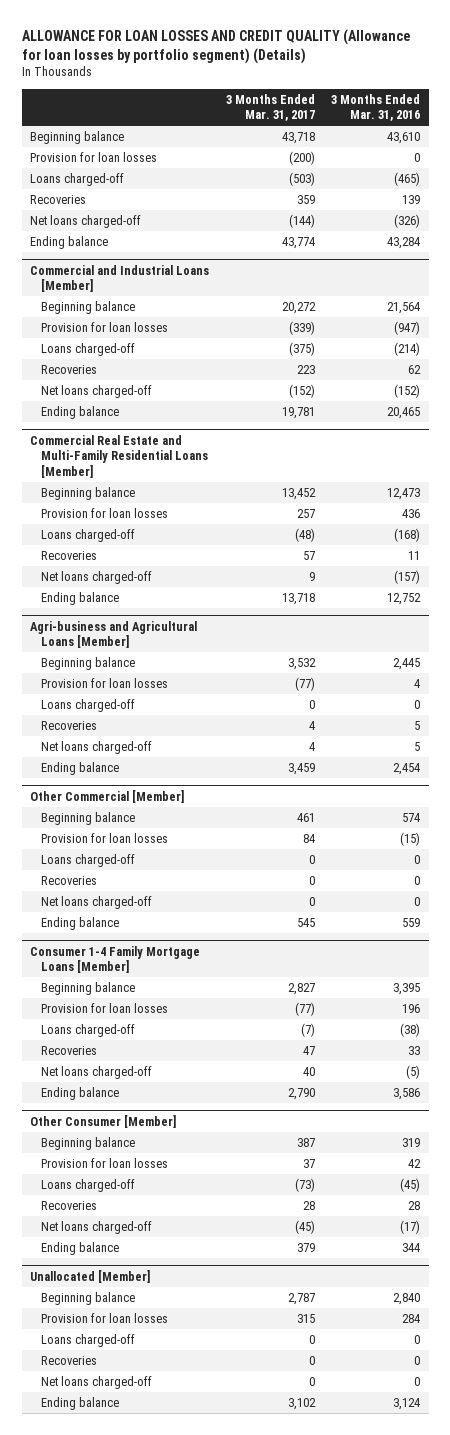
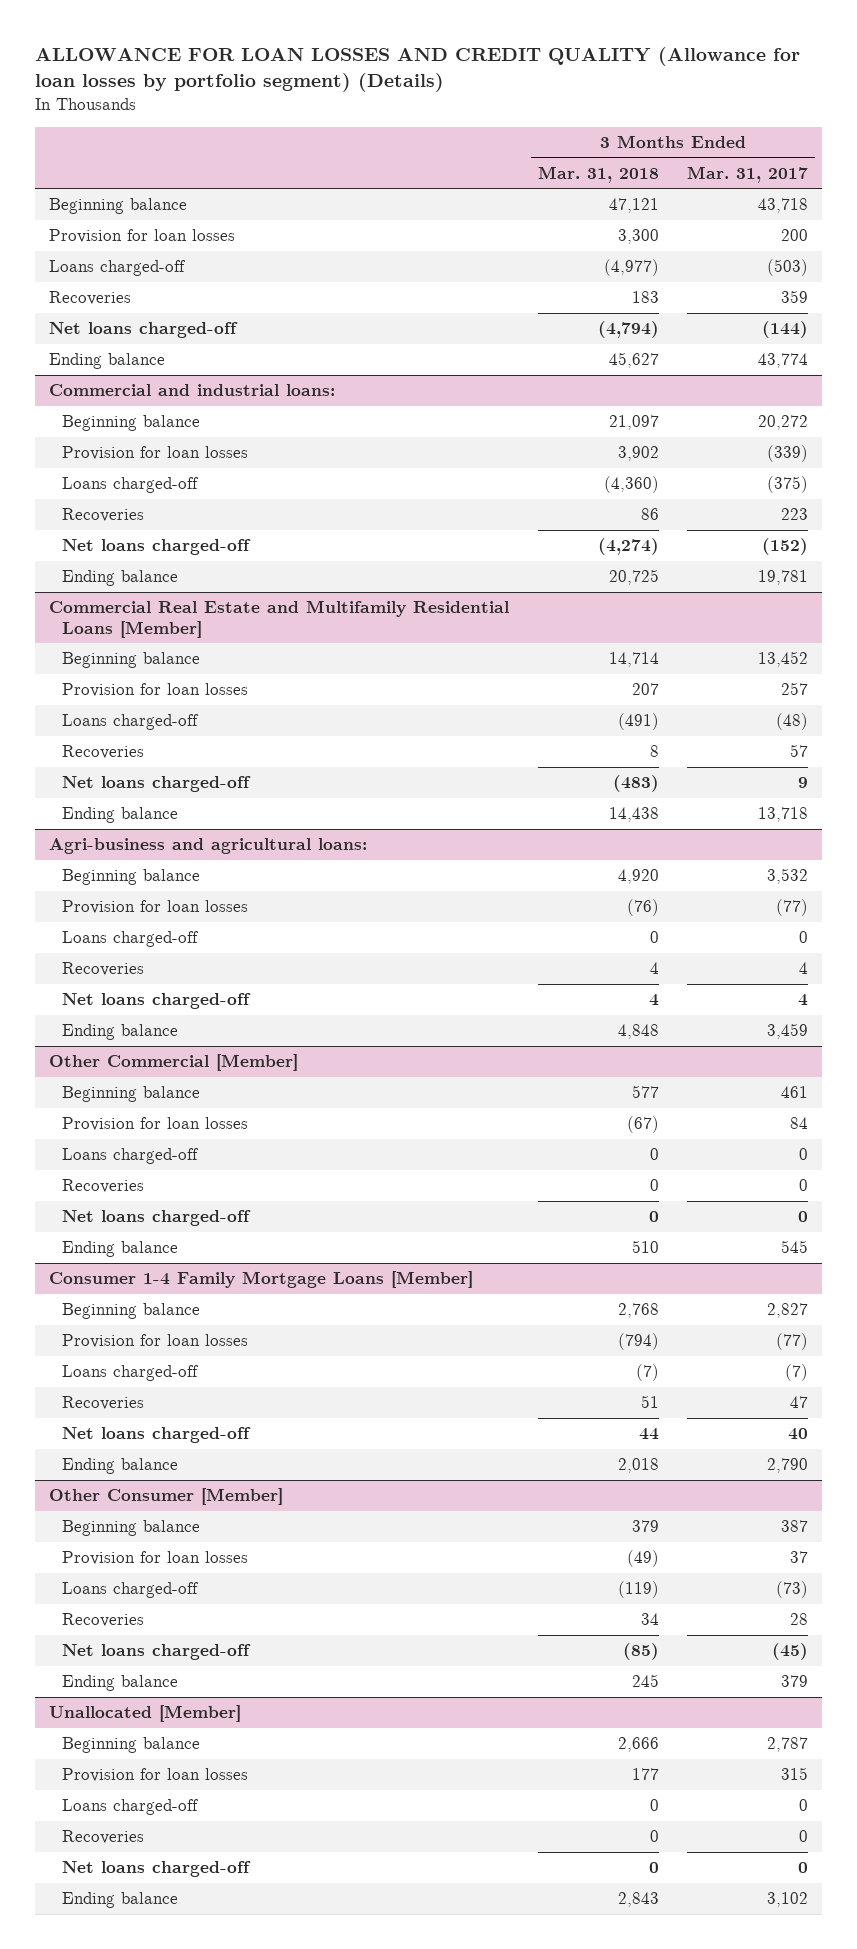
- | 3 Months Ended Mar. 31, 2017 | 3 Months Ended Mar. 31, 2016
+ | 3 Months Ended Mar. 31, 2018 | 3 Months Ended Mar. 31, 2017
- Provision for loan losses | (200) | 0
+ Provision for loan losses | 3,300 | 200
- Commercial and Industrial Loans [Member]
+ Commercial and industrial loans:
- Commercial Real Estate and Multi-Family Residential Loans [Member]
+ Commercial Real Estate and Multifamily Residential Loans [Member]
- Agri-business and Agricultural Loans [Member]
+ Agri-business and agricultural loans:

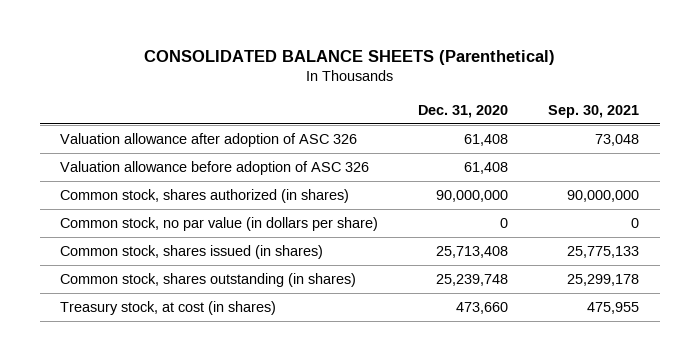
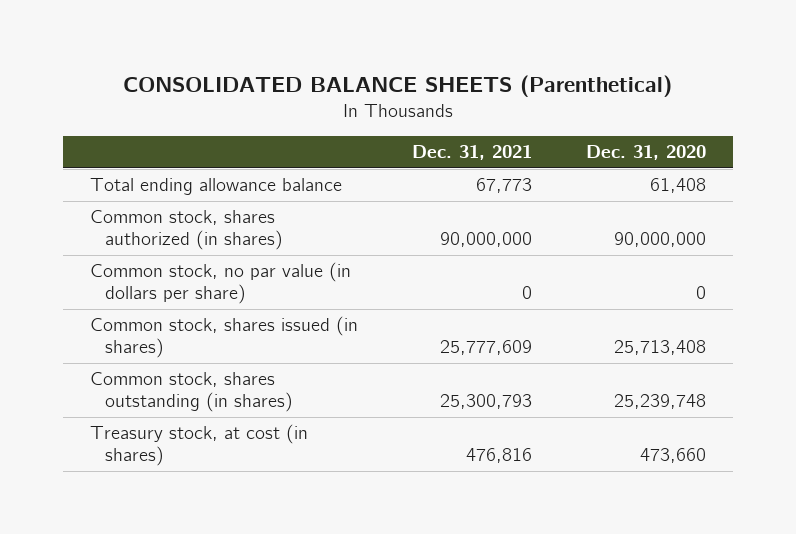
- | Dec. 31, 2020 | Sep. 30, 2021
+ | Dec. 31, 2021 | Dec. 31, 2020
- Valuation allowance after adoption of ASC 326 | 61,408 | 73,048
- Valuation allowance before adoption of ASC 326 | 61,408 |
+ Total ending allowance balance | 67,773 | 61,408

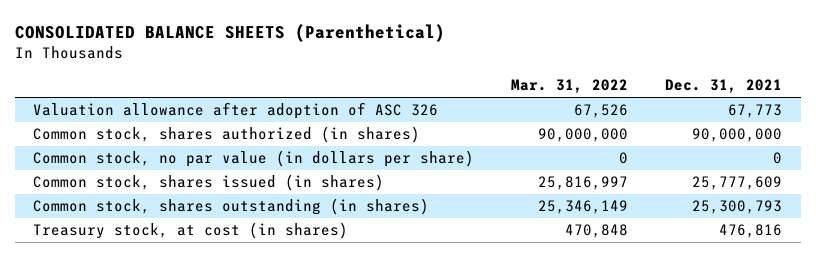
- | Dec. 31, 2021 | Dec. 31, 2020
+ | Mar. 31, 2022 | Dec. 31, 2021
- Total ending allowance balance | 67,773 | 61,408
+ Valuation allowance after adoption of ASC 326 | 67,526 | 67,773

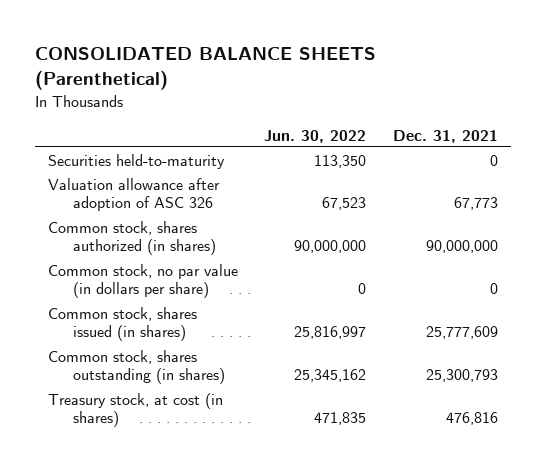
- | Mar. 31, 2022 | Dec. 31, 2021
+ | Jun. 30, 2022 | Dec. 31, 2021
+ Securities held-to-maturity | 113,350 | 0

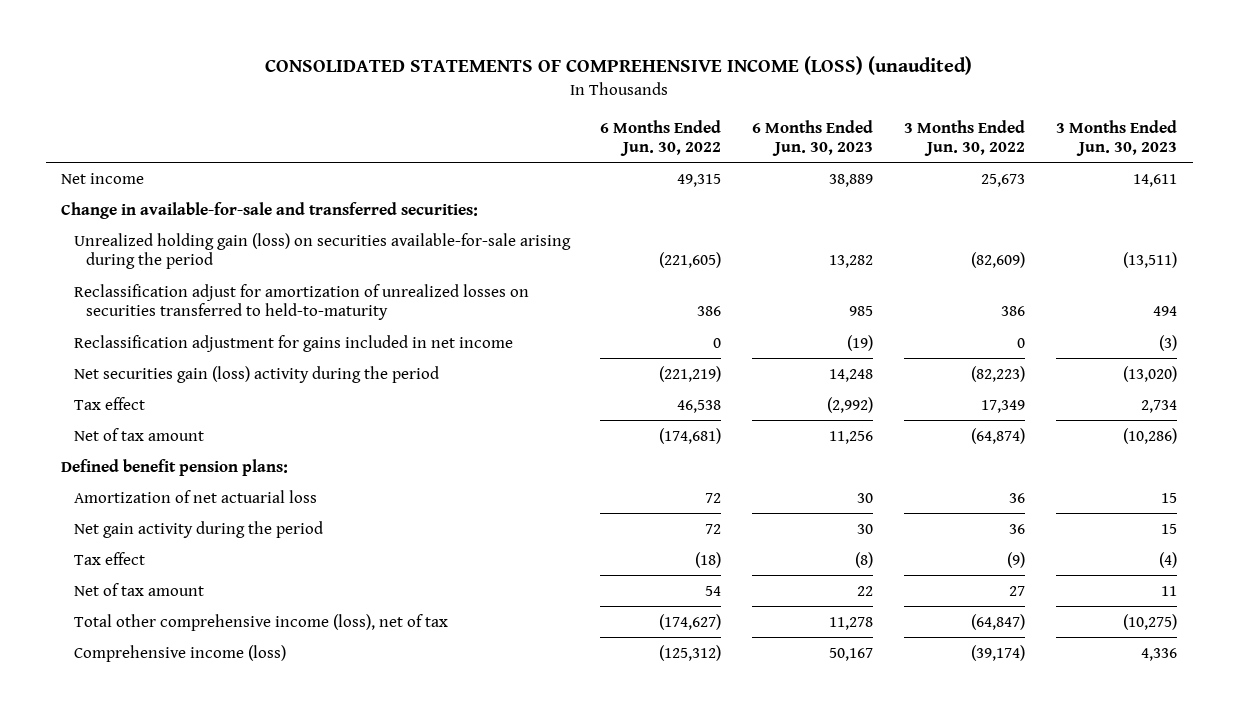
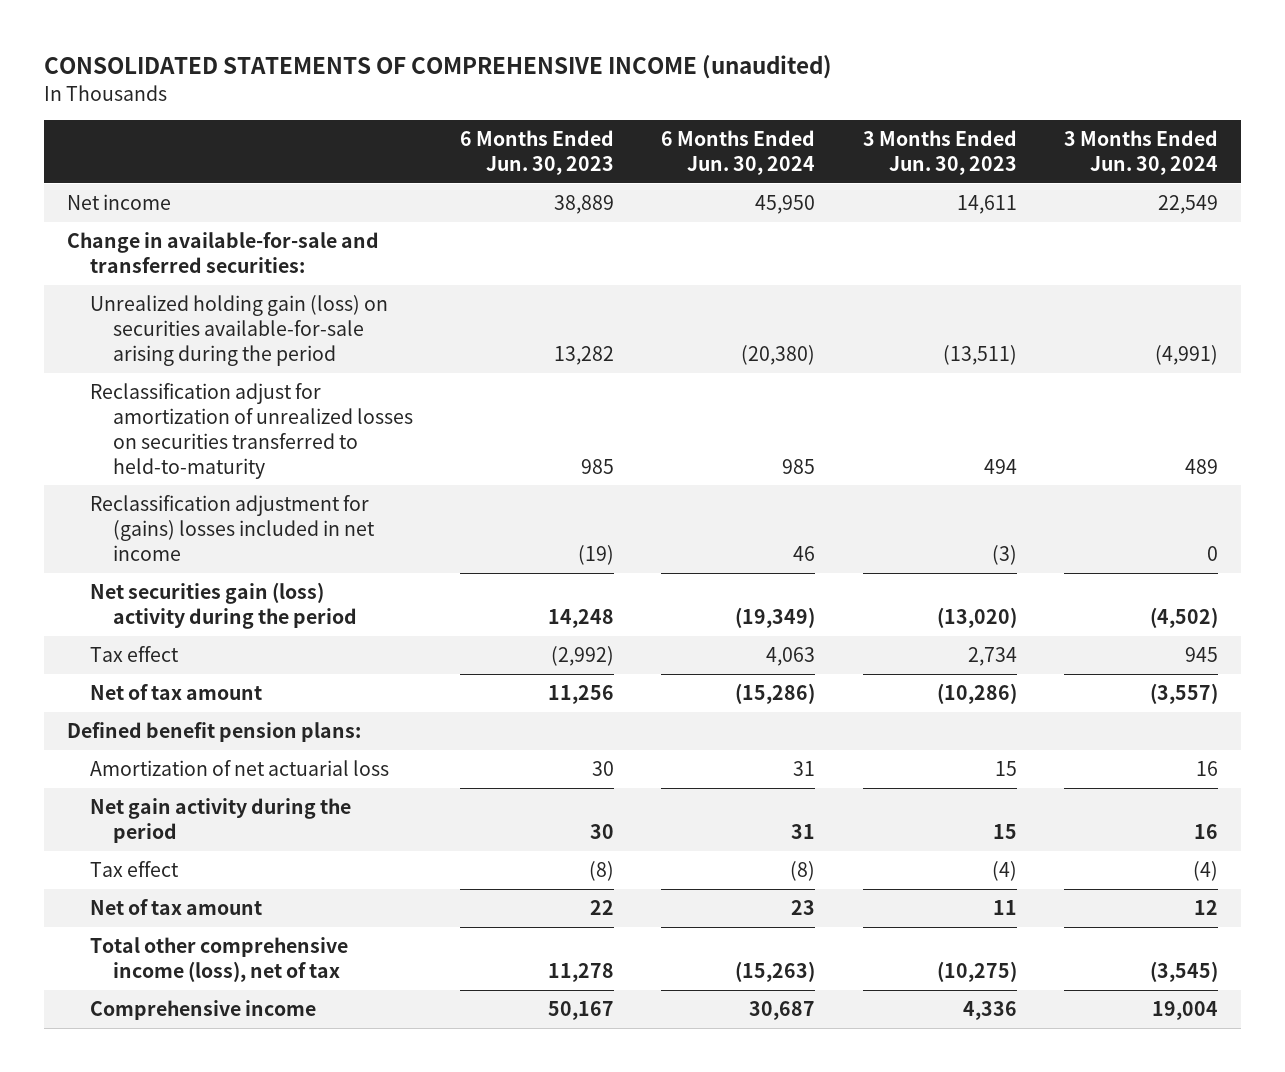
- CONSOLIDATED STATEMENTS OF COMPREHENSIVE INCOME (LOSS) (unaudited)
+ CONSOLIDATED STATEMENTS OF COMPREHENSIVE INCOME (unaudited)
- | 6 Months Ended Jun. 30, 2022 | 6 Months Ended Jun. 30, 2023 | 3 Months Ended Jun. 30, 2022 | 3 Months Ended Jun. 30, 2023
+ | 6 Months Ended Jun. 30, 2023 | 6 Months Ended Jun. 30, 2024 | 3 Months Ended Jun. 30, 2023 | 3 Months Ended Jun. 30, 2024
- Reclassification adjustment for gains included in net income | 0 | (19) | 0 | (3)
+ Reclassification adjustment for (gains) losses included in net income | (19) | 46 | (3) | 0
- Comprehensive income (loss) | (125,312) | 50,167 | (39,174) | 4,336
+ Comprehensive income | 50,167 | 30,687 | 4,336 | 19,004

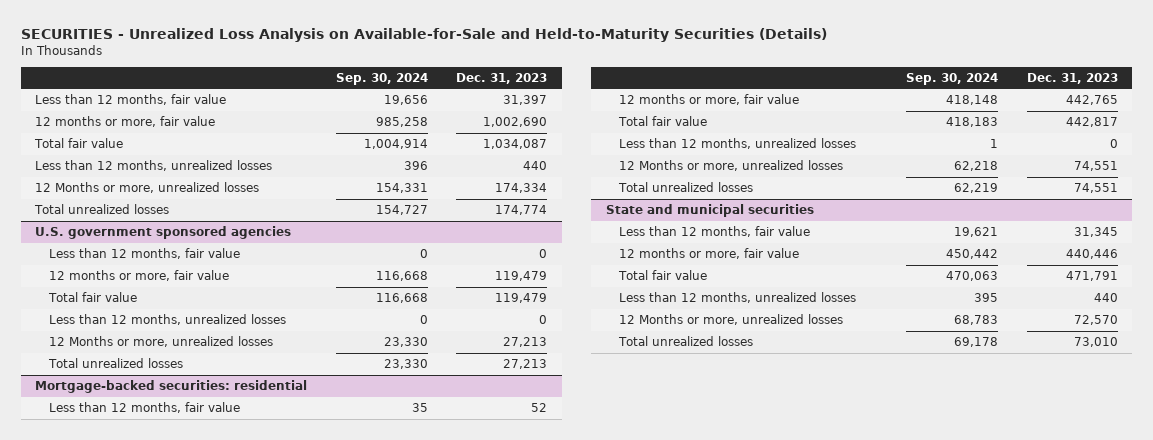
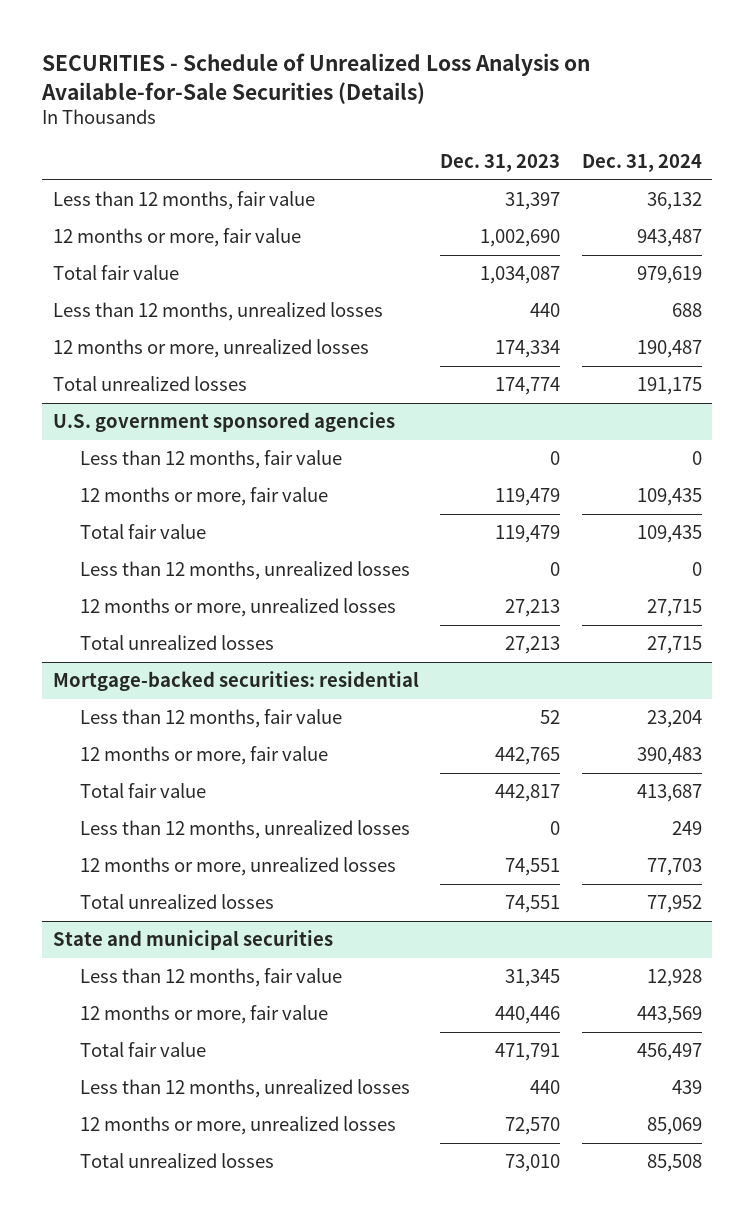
- SECURITIES - Unrealized Loss Analysis on Available-for-Sale and Held-to-Maturity Securities (Details)
+ SECURITIES - Schedule of Unrealized Loss Analysis on Available-for-Sale Securities (Details)
- | Sep. 30, 2024 | Dec. 31, 2023
+ | Dec. 31, 2023 | Dec. 31, 2024
- 12 Months or more, unrealized losses | 154,331 | 174,334
+ 12 months or more, unrealized losses | 174,334 | 190,487
@ U.S. government sponsored agencies
- 12 Months or more, unrealized losses | 23,330 | 27,213
+ 12 months or more, unrealized losses | 27,213 | 27,715
@ Mortgage-backed securities: residential
- 12 Months or more, unrealized losses | 62,218 | 74,551
+ 12 months or more, unrealized losses | 74,551 | 77,703
@ State and municipal securities
- 12 Months or more, unrealized losses | 68,783 | 72,570
+ 12 months or more, unrealized losses | 72,570 | 85,069

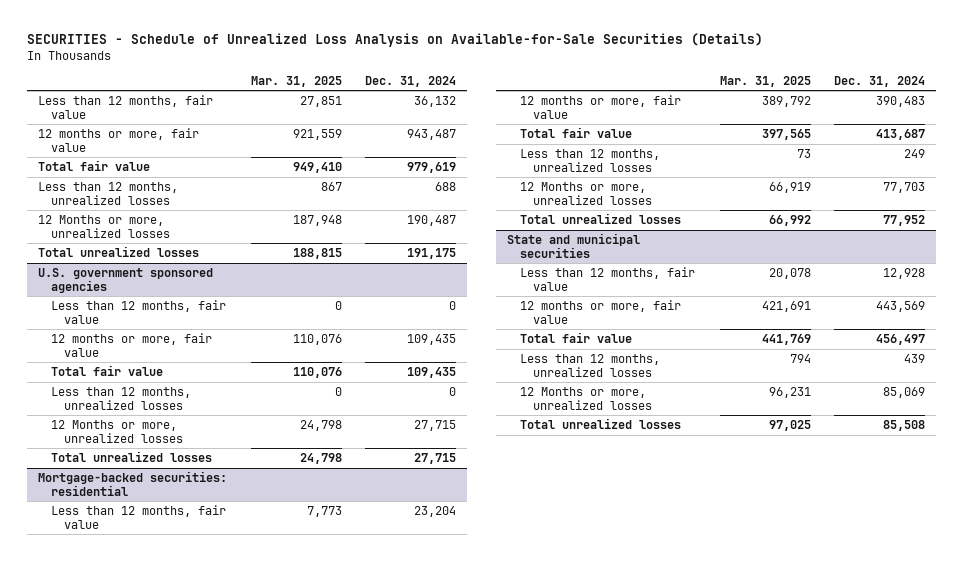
- | Dec. 31, 2023 | Dec. 31, 2024
+ | Mar. 31, 2025 | Dec. 31, 2024
- 12 months or more, unrealized losses | 174,334 | 190,487
+ 12 Months or more, unrealized losses | 187,948 | 190,487
@ U.S. government sponsored agencies
- 12 months or more, unrealized losses | 27,213 | 27,715
+ 12 Months or more, unrealized losses | 24,798 | 27,715
@ Mortgage-backed securities: residential
- 12 months or more, unrealized losses | 74,551 | 77,703
+ 12 Months or more, unrealized losses | 66,919 | 77,703
@ State and municipal securities
- 12 months or more, unrealized losses | 72,570 | 85,069
+ 12 Months or more, unrealized losses | 96,231 | 85,069

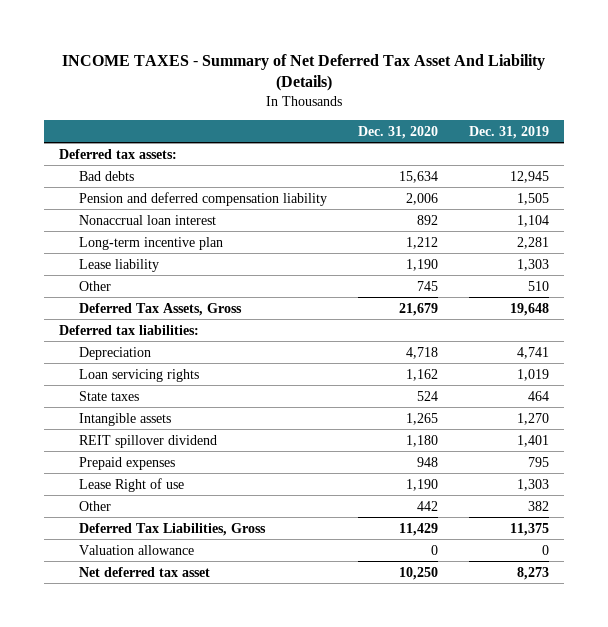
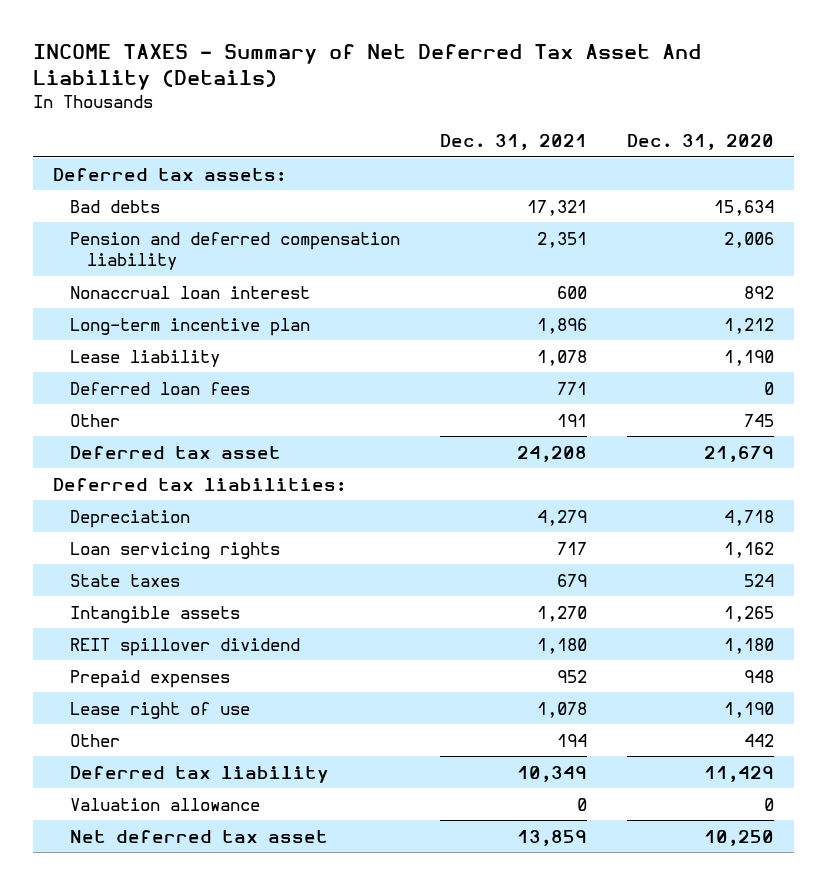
- | Dec. 31, 2020 | Dec. 31, 2019
+ | Dec. 31, 2021 | Dec. 31, 2020
+ Deferred loan fees | 771 | 0
- Deferred Tax Assets, Gross | 21,679 | 19,648
+ Deferred tax asset | 24,208 | 21,679
- Lease Right of use | 1,190 | 1,303
+ Lease right of use | 1,078 | 1,190
- Deferred Tax Liabilities, Gross | 11,429 | 11,375
+ Deferred tax liability | 10,349 | 11,429

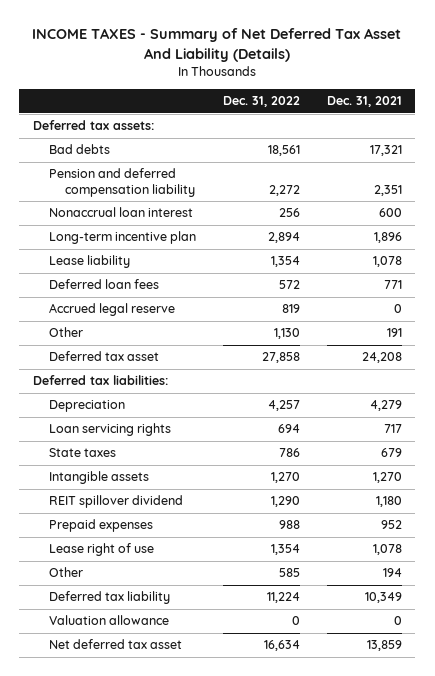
- | Dec. 31, 2021 | Dec. 31, 2020
+ | Dec. 31, 2022 | Dec. 31, 2021
+ Accrued legal reserve | 819 | 0

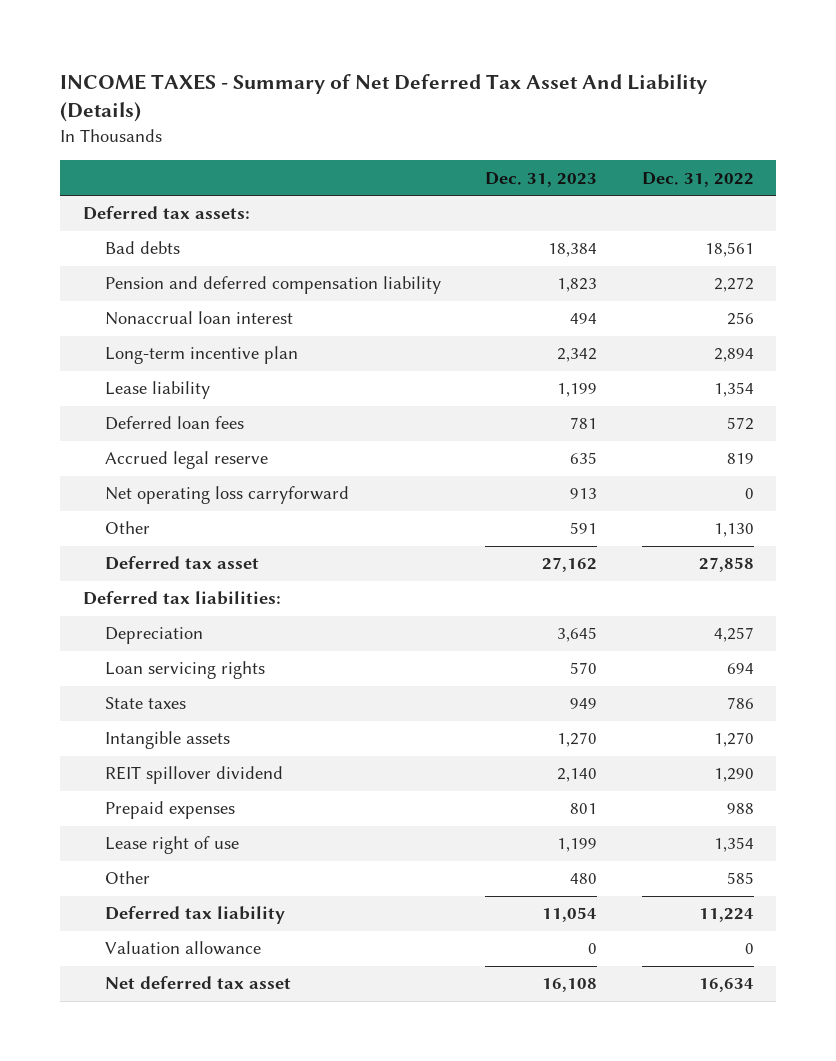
- | Dec. 31, 2022 | Dec. 31, 2021
+ | Dec. 31, 2023 | Dec. 31, 2022
+ Net operating loss carryforward | 913 | 0

